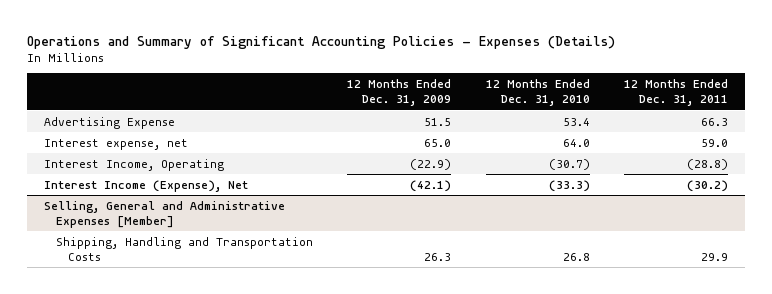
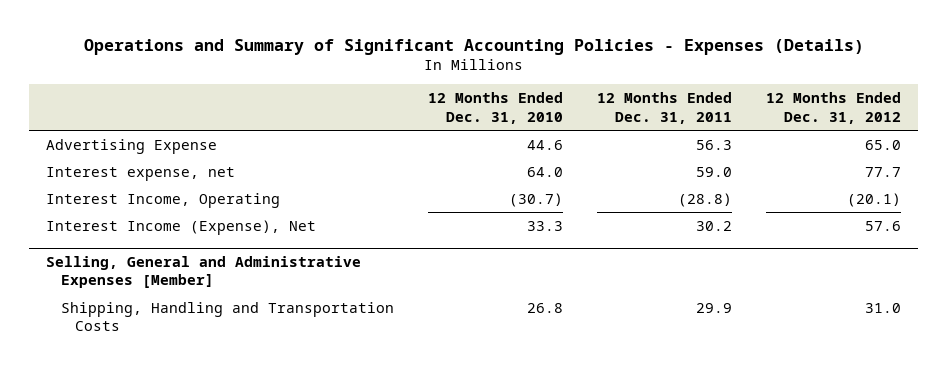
- | 12 Months Ended Dec. 31, 2009 | 12 Months Ended Dec. 31, 2010 | 12 Months Ended Dec. 31, 2011
+ | 12 Months Ended Dec. 31, 2010 | 12 Months Ended Dec. 31, 2011 | 12 Months Ended Dec. 31, 2012
- Advertising Expense | 51.5 | 53.4 | 66.3
+ Advertising Expense | 44.6 | 56.3 | 65.0
- Interest Income (Expense), Net | (42.1) | (33.3) | (30.2)
+ Interest Income (Expense), Net | 33.3 | 30.2 | 57.6

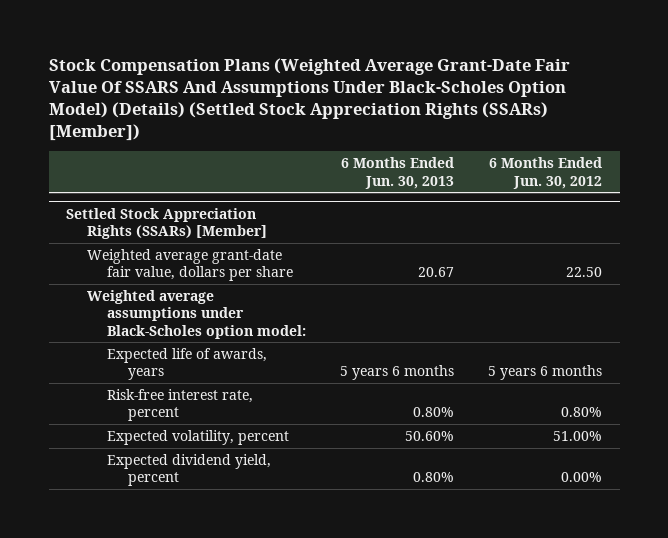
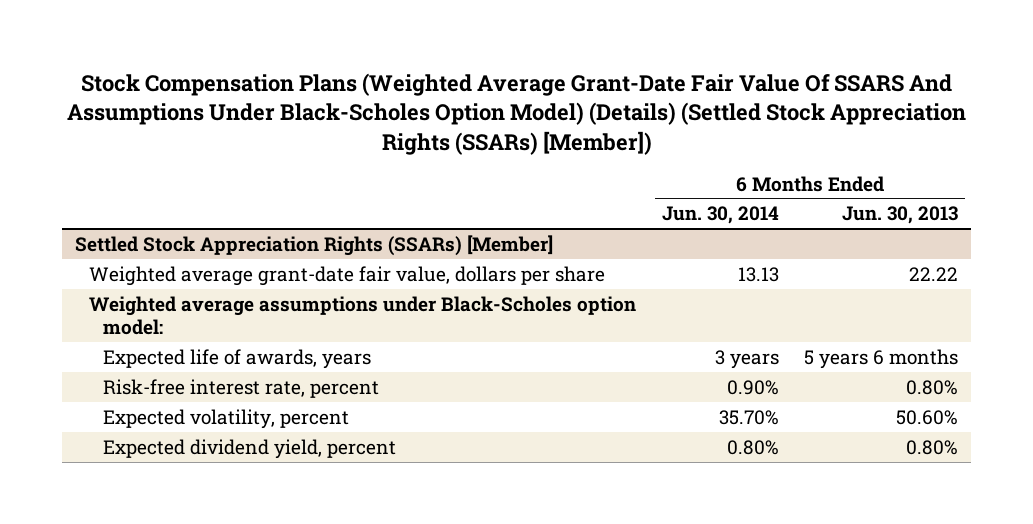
- | 6 Months Ended Jun. 30, 2013 | 6 Months Ended Jun. 30, 2012
+ | 6 Months Ended Jun. 30, 2014 | 6 Months Ended Jun. 30, 2013
@ Settled Stock Appreciation Rights (SSARs) [Member]
- Weighted average grant-date fair value, dollars per share | 20.67 | 22.50
+ Weighted average grant-date fair value, dollars per share | 13.13 | 22.22

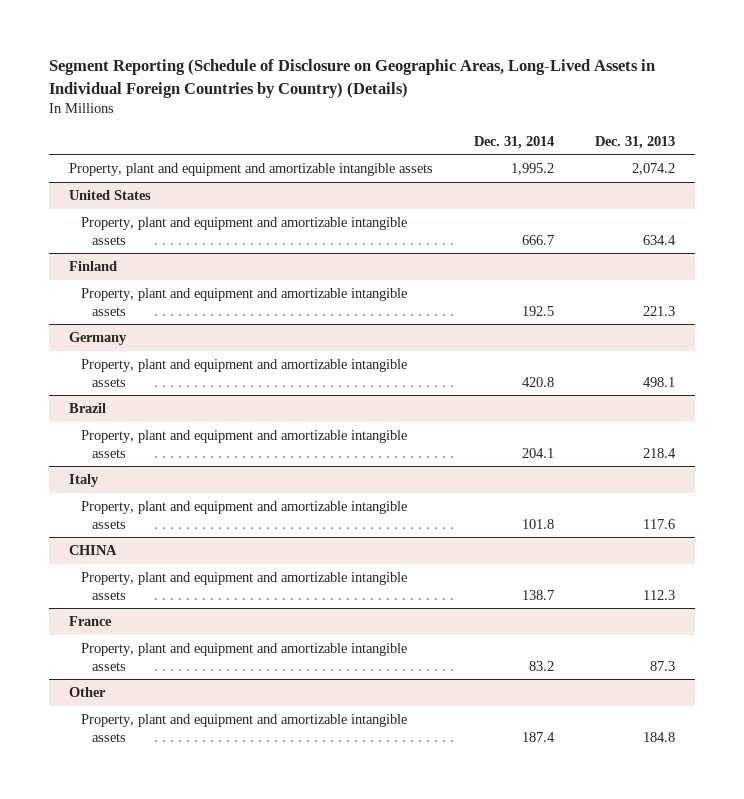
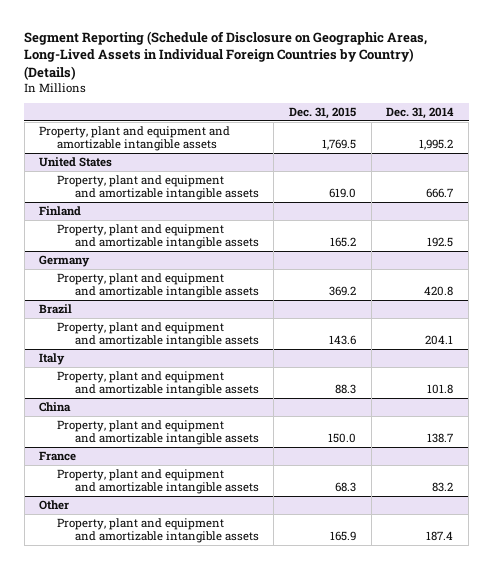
- | Dec. 31, 2014 | Dec. 31, 2013
+ | Dec. 31, 2015 | Dec. 31, 2014
- CHINA
+ China

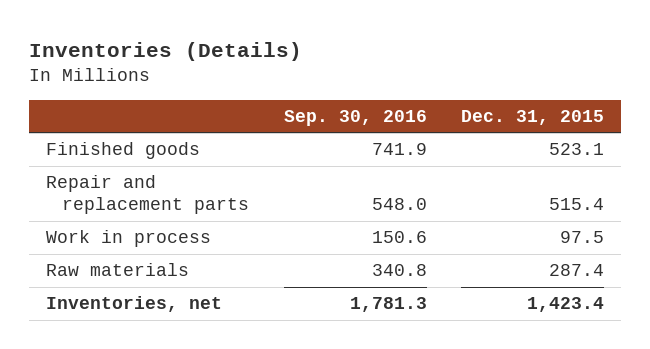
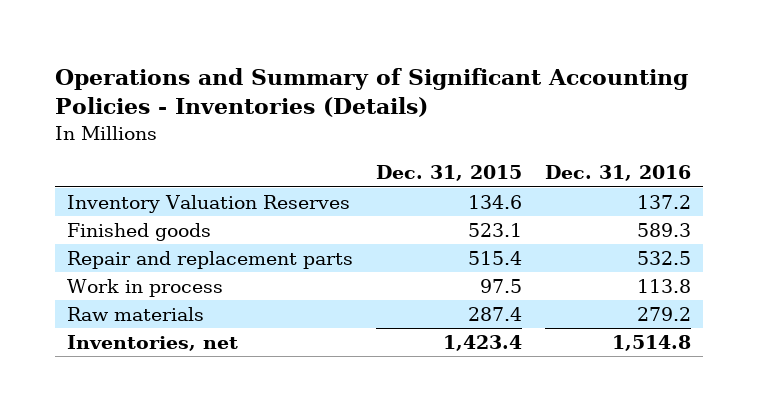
- Inventories (Details)
+ Operations and Summary of Significant Accounting Policies - Inventories (Details)
- | Sep. 30, 2016 | Dec. 31, 2015
+ | Dec. 31, 2015 | Dec. 31, 2016
+ Inventory Valuation Reserves | 134.6 | 137.2

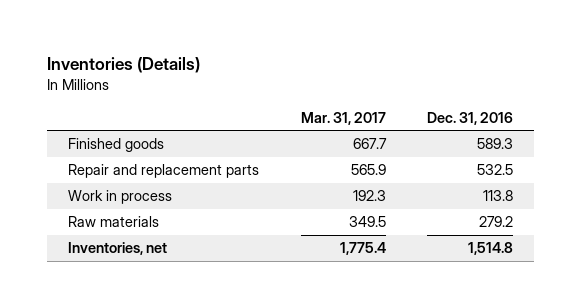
- Operations and Summary of Significant Accounting Policies - Inventories (Details)
+ Inventories (Details)
- | Dec. 31, 2015 | Dec. 31, 2016
+ | Mar. 31, 2017 | Dec. 31, 2016
- Inventory Valuation Reserves | 134.6 | 137.2

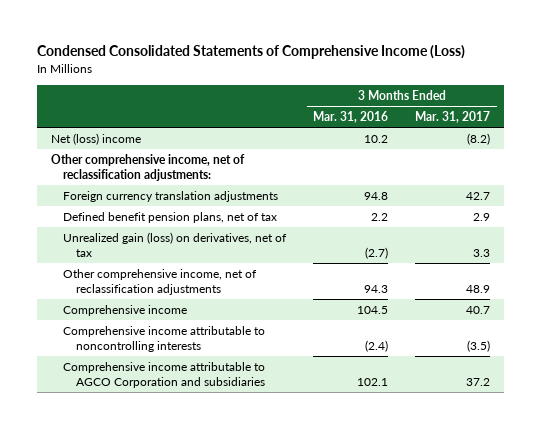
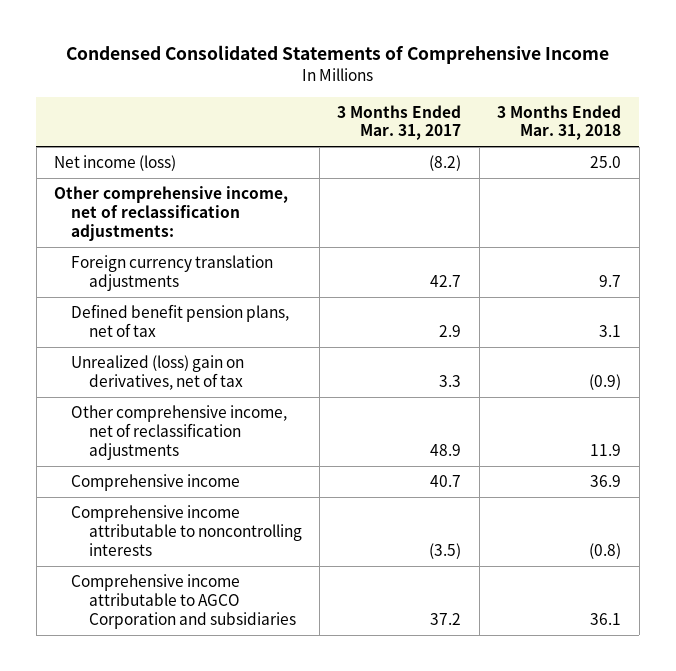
- Condensed Consolidated Statements of Comprehensive Income (Loss)
+ Condensed Consolidated Statements of Comprehensive Income
- | 3 Months Ended Mar. 31, 2016 | 3 Months Ended Mar. 31, 2017
+ | 3 Months Ended Mar. 31, 2017 | 3 Months Ended Mar. 31, 2018
- Net (loss) income | 10.2 | (8.2)
+ Net income (loss) | (8.2) | 25.0
- Unrealized gain (loss) on derivatives, net of tax | (2.7) | 3.3
+ Unrealized (loss) gain on derivatives, net of tax | 3.3 | (0.9)

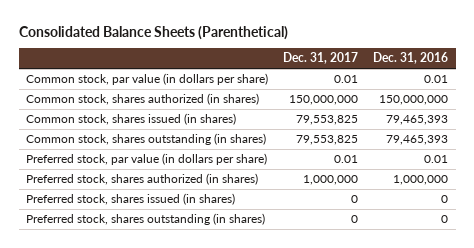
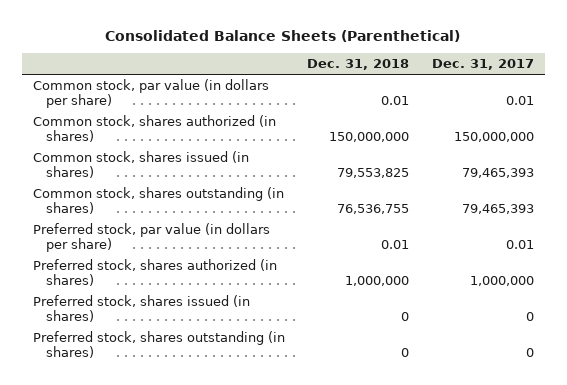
- | Dec. 31, 2017 | Dec. 31, 2016
+ | Dec. 31, 2018 | Dec. 31, 2017
- Common stock, shares issued (in shares) | 79,553,825 | 79,465,393
- Common stock, shares outstanding (in shares) | 79,553,825 | 79,465,393
+ Common stock, shares issued (in shares) | 79,553,825 | 79,465,393
+ Common stock, shares outstanding (in shares) | 76,536,755 | 79,465,393

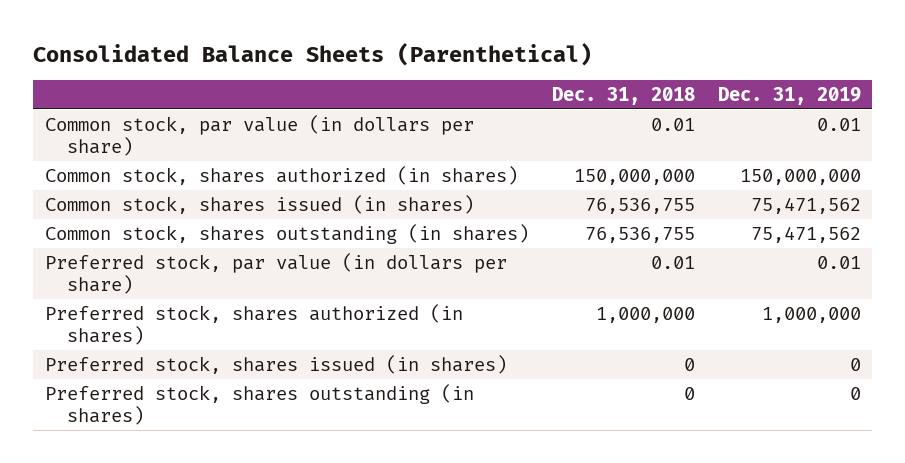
- | Dec. 31, 2018 | Dec. 31, 2017
+ | Dec. 31, 2018 | Dec. 31, 2019
- Common stock, shares issued (in shares) | 79,553,825 | 79,465,393
+ Common stock, shares issued (in shares) | 76,536,755 | 75,471,562

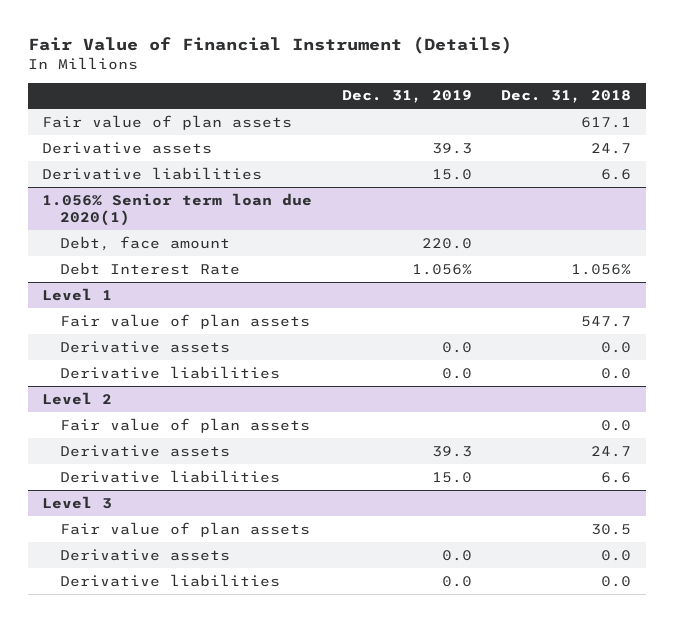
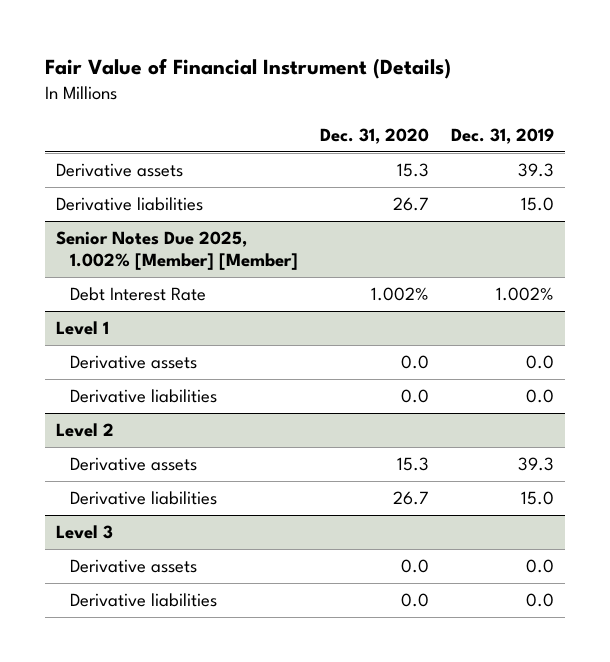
- | Dec. 31, 2019 | Dec. 31, 2018
+ | Dec. 31, 2020 | Dec. 31, 2019
- Fair value of plan assets | | 617.1
- 1.056% Senior term loan due 2020(1)
- Debt, face amount | 220.0 |
- Debt Interest Rate | 1.056% | 1.056%
+ Senior Notes Due 2025, 1.002% [Member] [Member]
+ Debt Interest Rate | 1.002% | 1.002%
@ Level 1
- Fair value of plan assets | | 547.7
@ Level 2
- Fair value of plan assets | | 0.0
@ Level 3
- Fair value of plan assets | | 30.5

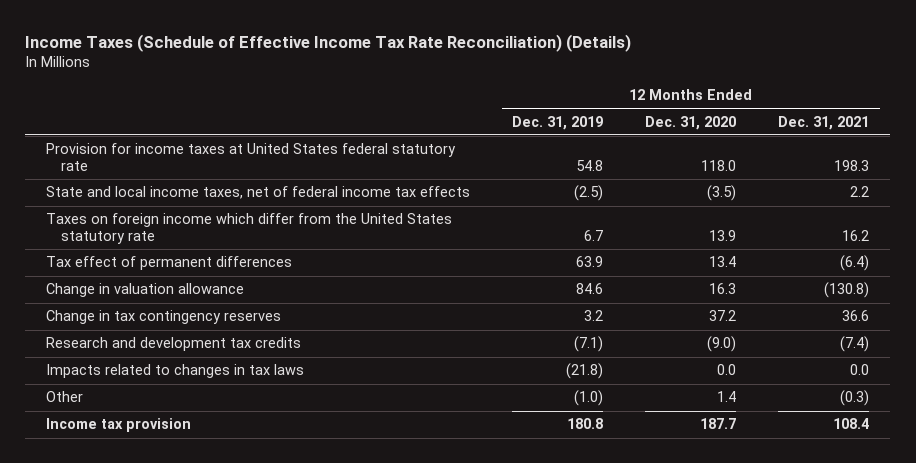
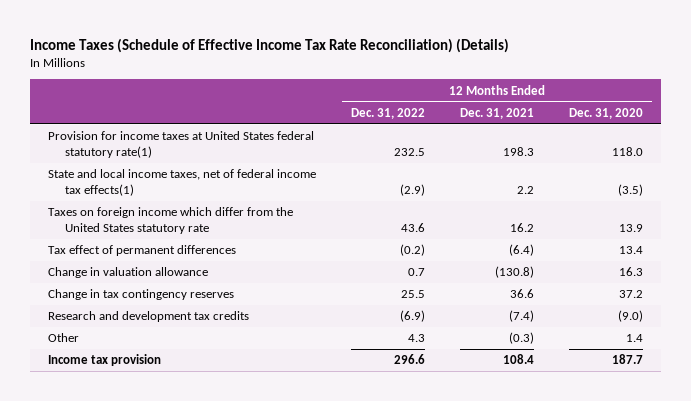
- | 12 Months Ended Dec. 31, 2019 | 12 Months Ended Dec. 31, 2020 | 12 Months Ended Dec. 31, 2021
+ | 12 Months Ended Dec. 31, 2022 | 12 Months Ended Dec. 31, 2021 | 12 Months Ended Dec. 31, 2020
- Provision for income taxes at United States federal statutory rate | 54.8 | 118.0 | 198.3
- State and local income taxes, net of federal income tax effects | (2.5) | (3.5) | 2.2
+ Provision for income taxes at United States federal statutory rate(1) | 232.5 | 198.3 | 118.0
+ State and local income taxes, net of federal income tax effects(1) | (2.9) | 2.2 | (3.5)
- Impacts related to changes in tax laws | (21.8) | 0.0 | 0.0

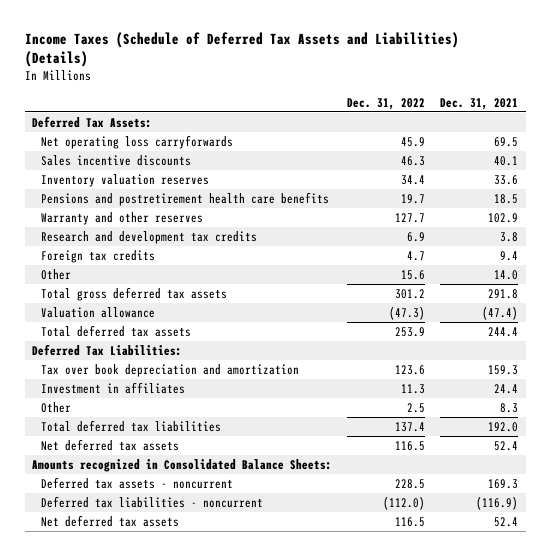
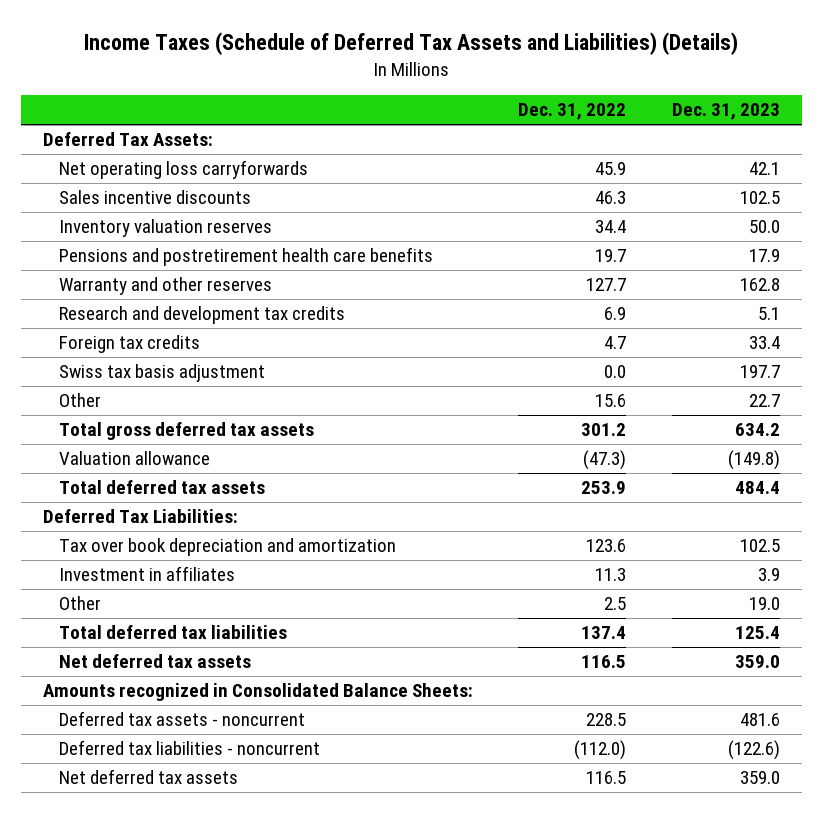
- | Dec. 31, 2022 | Dec. 31, 2021
+ | Dec. 31, 2022 | Dec. 31, 2023
+ Swiss tax basis adjustment | 0.0 | 197.7

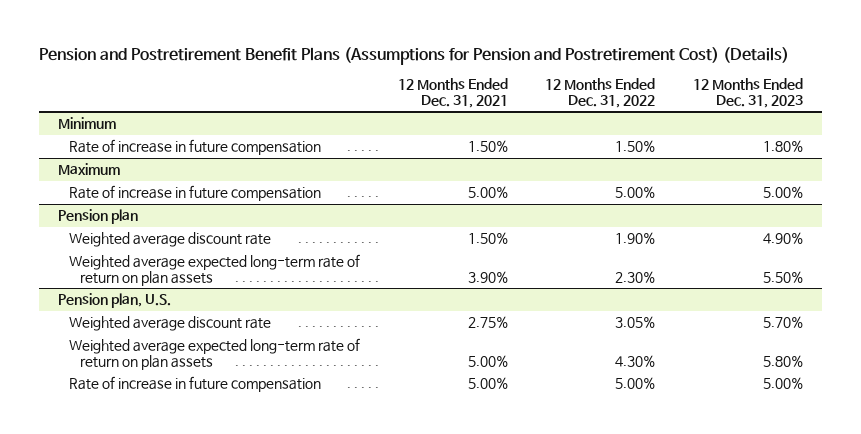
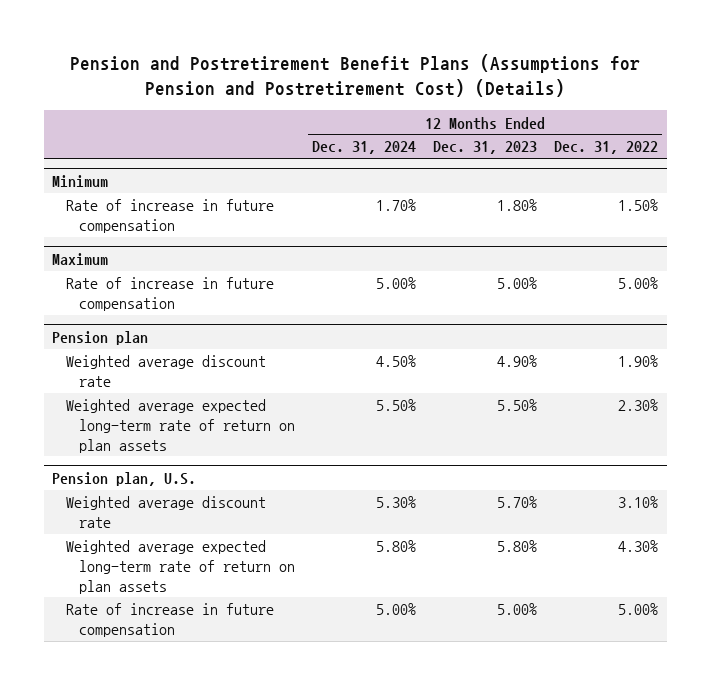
- | 12 Months Ended Dec. 31, 2021 | 12 Months Ended Dec. 31, 2022 | 12 Months Ended Dec. 31, 2023
+ | 12 Months Ended Dec. 31, 2024 | 12 Months Ended Dec. 31, 2023 | 12 Months Ended Dec. 31, 2022
@ Pension plan, U.S.
- Weighted average discount rate | 2.75% | 3.05% | 5.70%
+ Weighted average discount rate | 5.30% | 5.70% | 3.10%

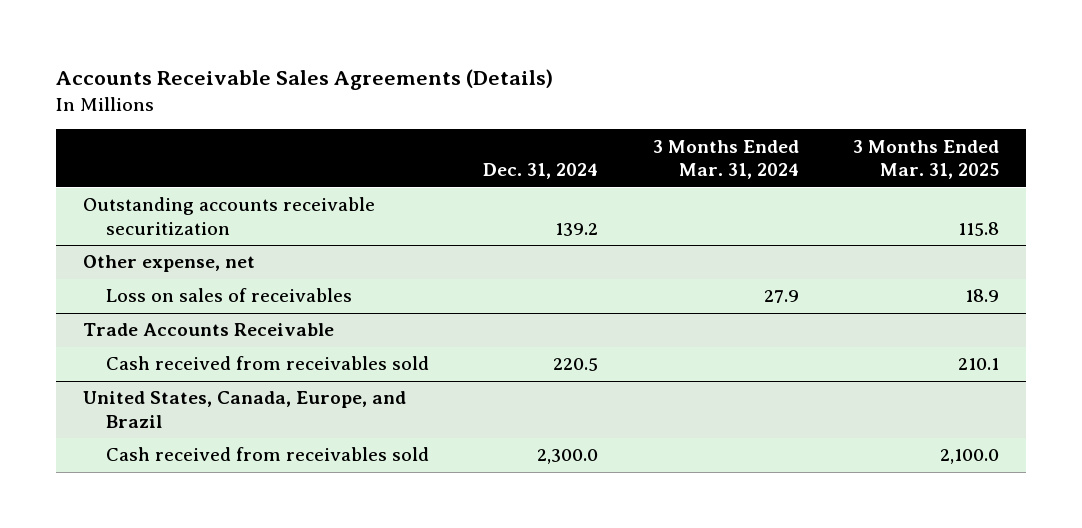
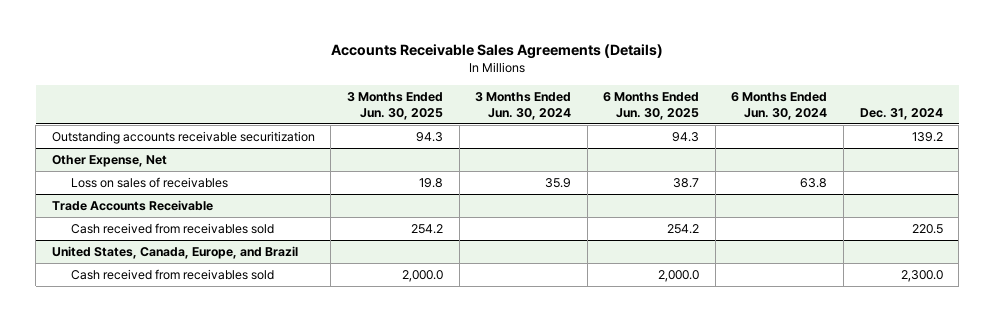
- | Dec. 31, 2024 | 3 Months Ended Mar. 31, 2024 | 3 Months Ended Mar. 31, 2025
+ | 3 Months Ended Jun. 30, 2025 | 3 Months Ended Jun. 30, 2024 | 6 Months Ended Jun. 30, 2025 | 6 Months Ended Jun. 30, 2024 | Dec. 31, 2024
- Other expense, net
+ Other Expense, Net

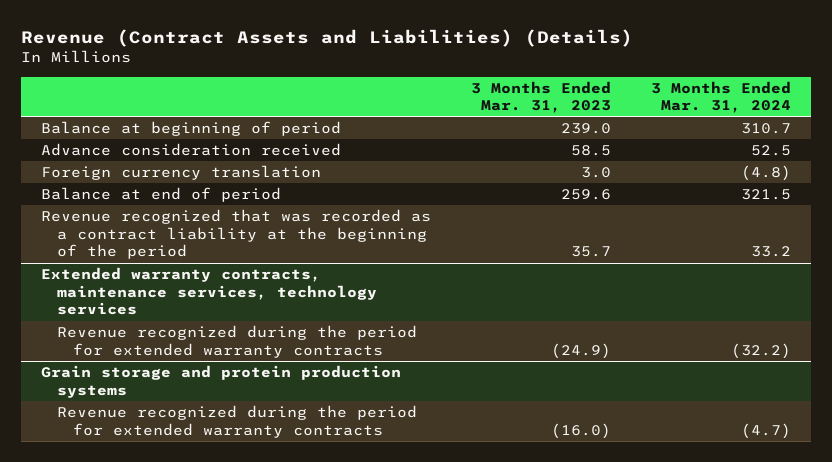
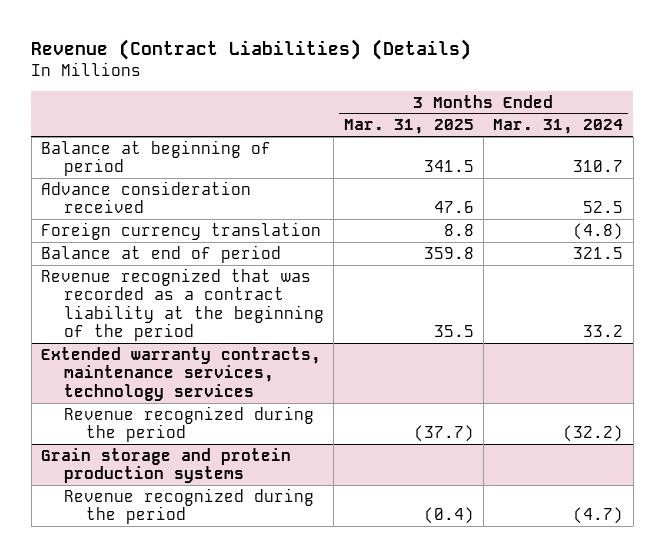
- Revenue (Contract Assets and Liabilities) (Details)
+ Revenue (Contract Liabilities) (Details)
- | 3 Months Ended Mar. 31, 2023 | 3 Months Ended Mar. 31, 2024
+ | 3 Months Ended Mar. 31, 2025 | 3 Months Ended Mar. 31, 2024
@ Extended warranty contracts, maintenance services, technology services
- Revenue recognized during the period for extended warranty contracts | (24.9) | (32.2)
+ Revenue recognized during the period | (37.7) | (32.2)
@ Grain storage and protein production systems
- Revenue recognized during the period for extended warranty contracts | (16.0) | (4.7)
+ Revenue recognized during the period | (0.4) | (4.7)

